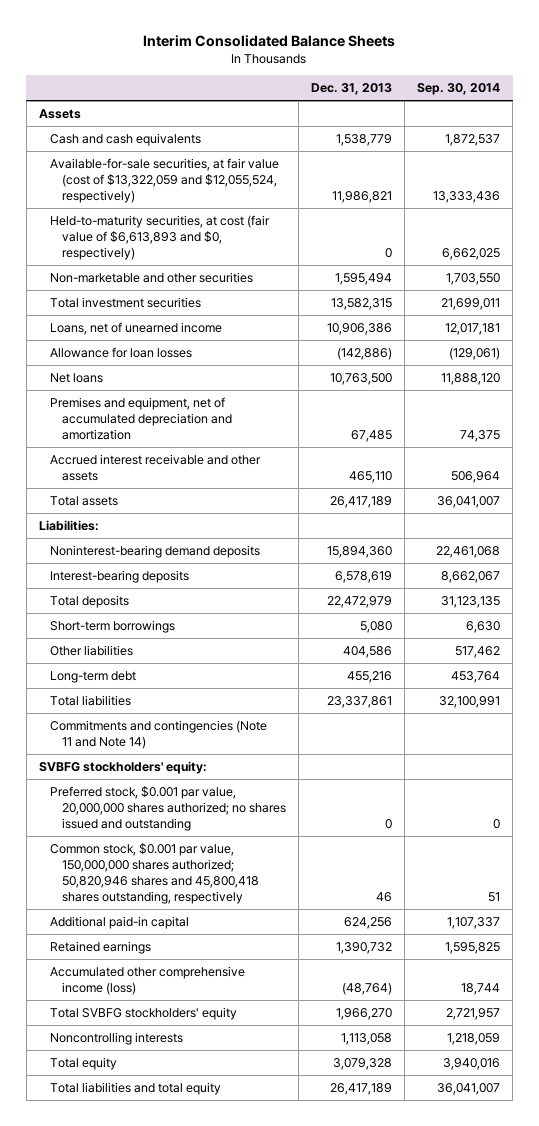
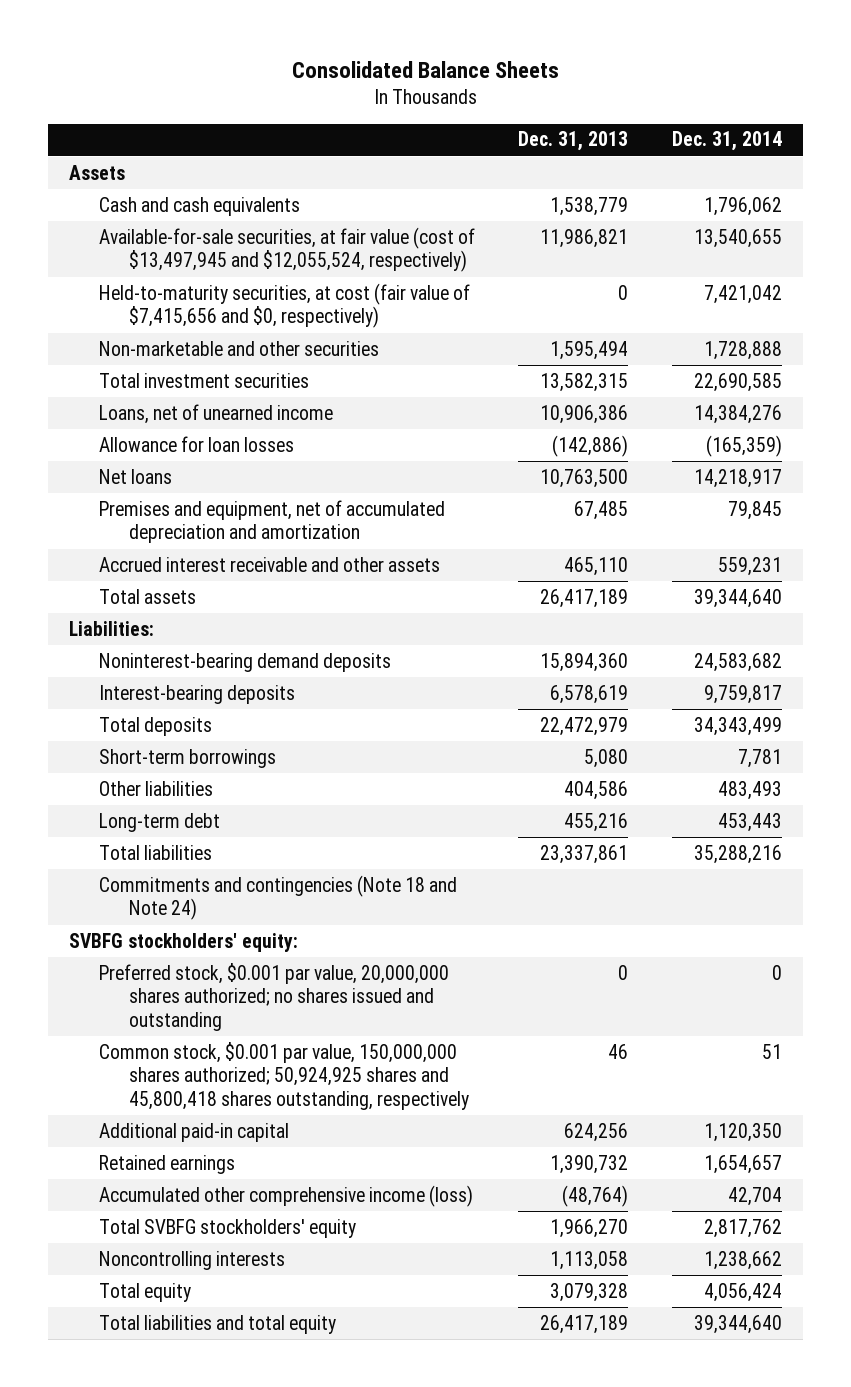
- Interim Consolidated Balance Sheets
+ Consolidated Balance Sheets
- | Dec. 31, 2013 | Sep. 30, 2014
+ | Dec. 31, 2013 | Dec. 31, 2014
- Available-for-sale securities, at fair value (cost of $13,322,059 and $12,055,524, respectively) | 11,986,821 | 13,333,436
- Held-to-maturity securities, at cost (fair value of $6,613,893 and $0, respectively) | 0 | 6,662,025
+ Available-for-sale securities, at fair value (cost of $13,497,945 and $12,055,524, respectively) | 11,986,821 | 13,540,655
+ Held-to-maturity securities, at cost (fair value of $7,415,656 and $0, respectively) | 0 | 7,421,042
- Commitments and contingencies (Note 11 and Note 14)
+ Commitments and contingencies (Note 18 and Note 24)
- Common stock, $0.001 par value, 150,000,000 shares authorized; 50,820,946 shares and 45,800,418 shares outstanding, respectively | 46 | 51
+ Common stock, $0.001 par value, 150,000,000 shares authorized; 50,924,925 shares and 45,800,418 shares outstanding, respectively | 46 | 51

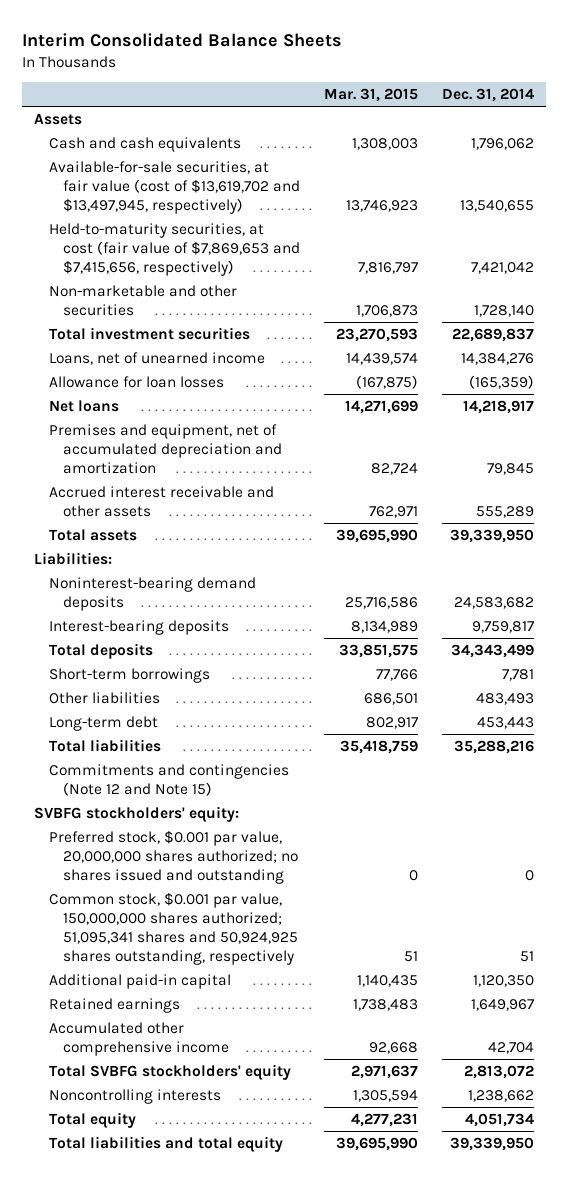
- Consolidated Balance Sheets
+ Interim Consolidated Balance Sheets
- | Dec. 31, 2013 | Dec. 31, 2014
+ | Mar. 31, 2015 | Dec. 31, 2014
- Available-for-sale securities, at fair value (cost of $13,497,945 and $12,055,524, respectively) | 11,986,821 | 13,540,655
- Held-to-maturity securities, at cost (fair value of $7,415,656 and $0, respectively) | 0 | 7,421,042
- Non-marketable and other securities | 1,595,494 | 1,728,888
- Total investment securities | 13,582,315 | 22,690,585
+ Available-for-sale securities, at fair value (cost of $13,619,702 and $13,497,945, respectively) | 13,746,923 | 13,540,655
+ Held-to-maturity securities, at cost (fair value of $7,869,653 and $7,415,656, respectively) | 7,816,797 | 7,421,042
+ Non-marketable and other securities | 1,706,873 | 1,728,140
+ Total investment securities | 23,270,593 | 22,689,837
- Accrued interest receivable and other assets | 465,110 | 559,231
- Total assets | 26,417,189 | 39,344,640
+ Accrued interest receivable and other assets | 762,971 | 555,289
+ Total assets | 39,695,990 | 39,339,950
- Commitments and contingencies (Note 18 and Note 24)
+ Commitments and contingencies (Note 12 and Note 15)
- Common stock, $0.001 par value, 150,000,000 shares authorized; 50,924,925 shares and 45,800,418 shares outstanding, respectively | 46 | 51
+ Common stock, $0.001 par value, 150,000,000 shares authorized; 51,095,341 shares and 50,924,925 shares outstanding, respectively | 51 | 51
- Retained earnings | 1,390,732 | 1,654,657
- Accumulated other comprehensive income (loss) | (48,764) | 42,704
- Total SVBFG stockholders' equity | 1,966,270 | 2,817,762
+ Retained earnings | 1,738,483 | 1,649,967
+ Accumulated other comprehensive income | 92,668 | 42,704
+ Total SVBFG stockholders' equity | 2,971,637 | 2,813,072
- Total equity | 3,079,328 | 4,056,424
- Total liabilities and total equity | 26,417,189 | 39,344,640
+ Total equity | 4,277,231 | 4,051,734
+ Total liabilities and total equity | 39,695,990 | 39,339,950

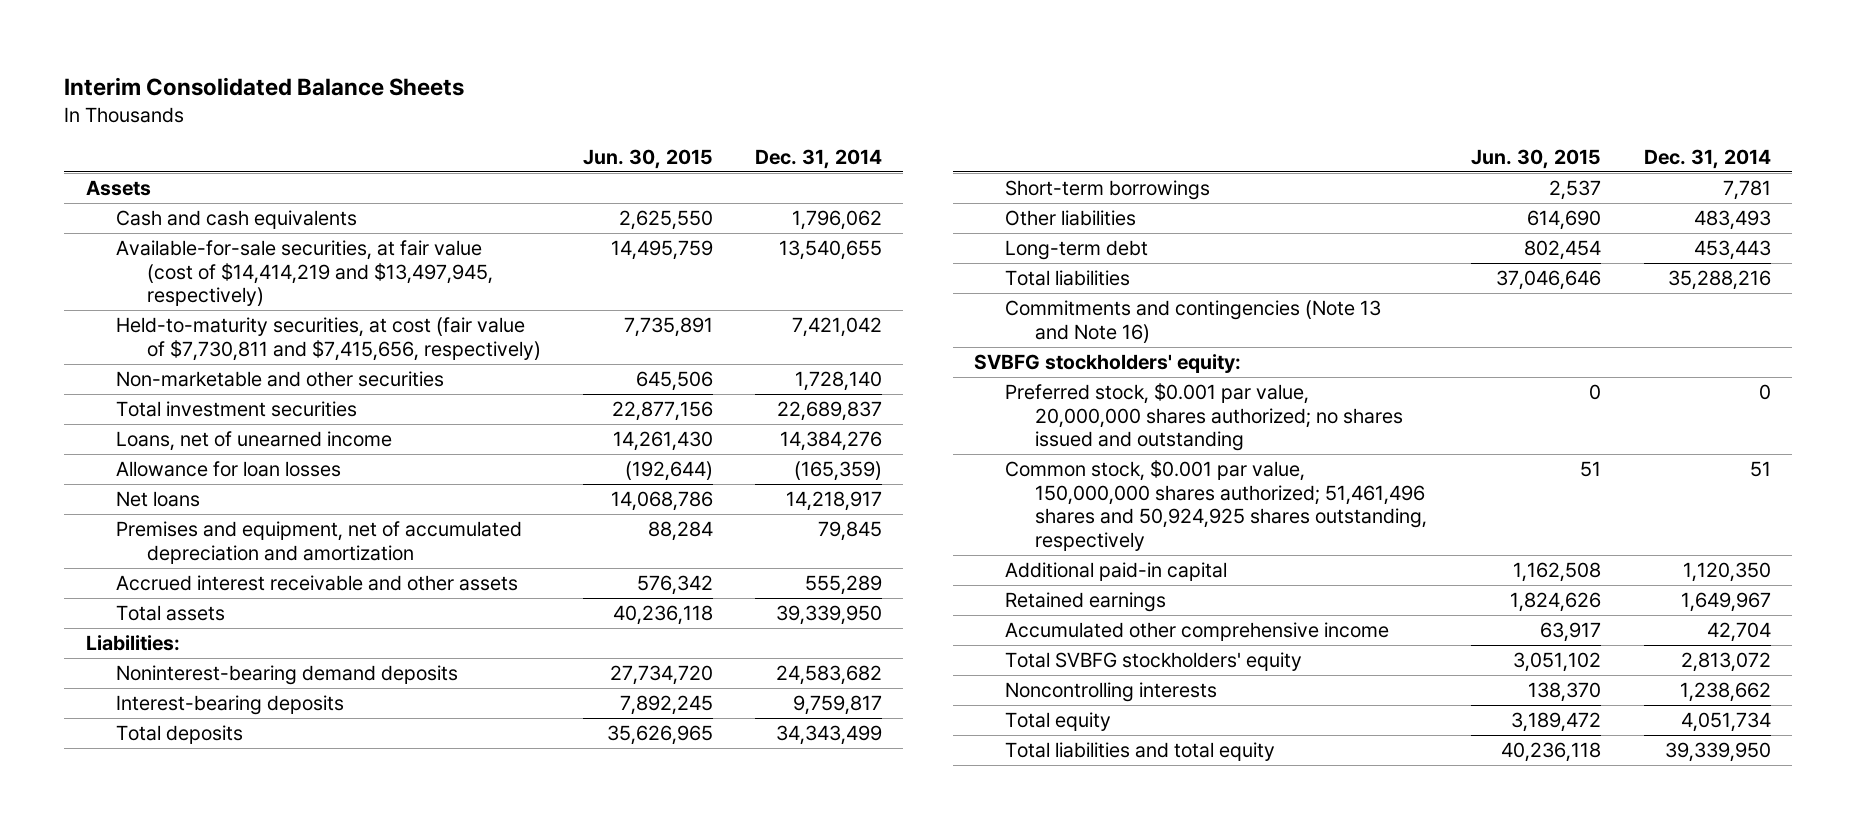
- | Mar. 31, 2015 | Dec. 31, 2014
+ | Jun. 30, 2015 | Dec. 31, 2014
- Available-for-sale securities, at fair value (cost of $13,619,702 and $13,497,945, respectively) | 13,746,923 | 13,540,655
- Held-to-maturity securities, at cost (fair value of $7,869,653 and $7,415,656, respectively) | 7,816,797 | 7,421,042
+ Available-for-sale securities, at fair value (cost of $14,414,219 and $13,497,945, respectively) | 14,495,759 | 13,540,655
+ Held-to-maturity securities, at cost (fair value of $7,730,811 and $7,415,656, respectively) | 7,735,891 | 7,421,042
- Commitments and contingencies (Note 12 and Note 15)
+ Commitments and contingencies (Note 13 and Note 16)
- Common stock, $0.001 par value, 150,000,000 shares authorized; 51,095,341 shares and 50,924,925 shares outstanding, respectively | 51 | 51
+ Common stock, $0.001 par value, 150,000,000 shares authorized; 51,461,496 shares and 50,924,925 shares outstanding, respectively | 51 | 51

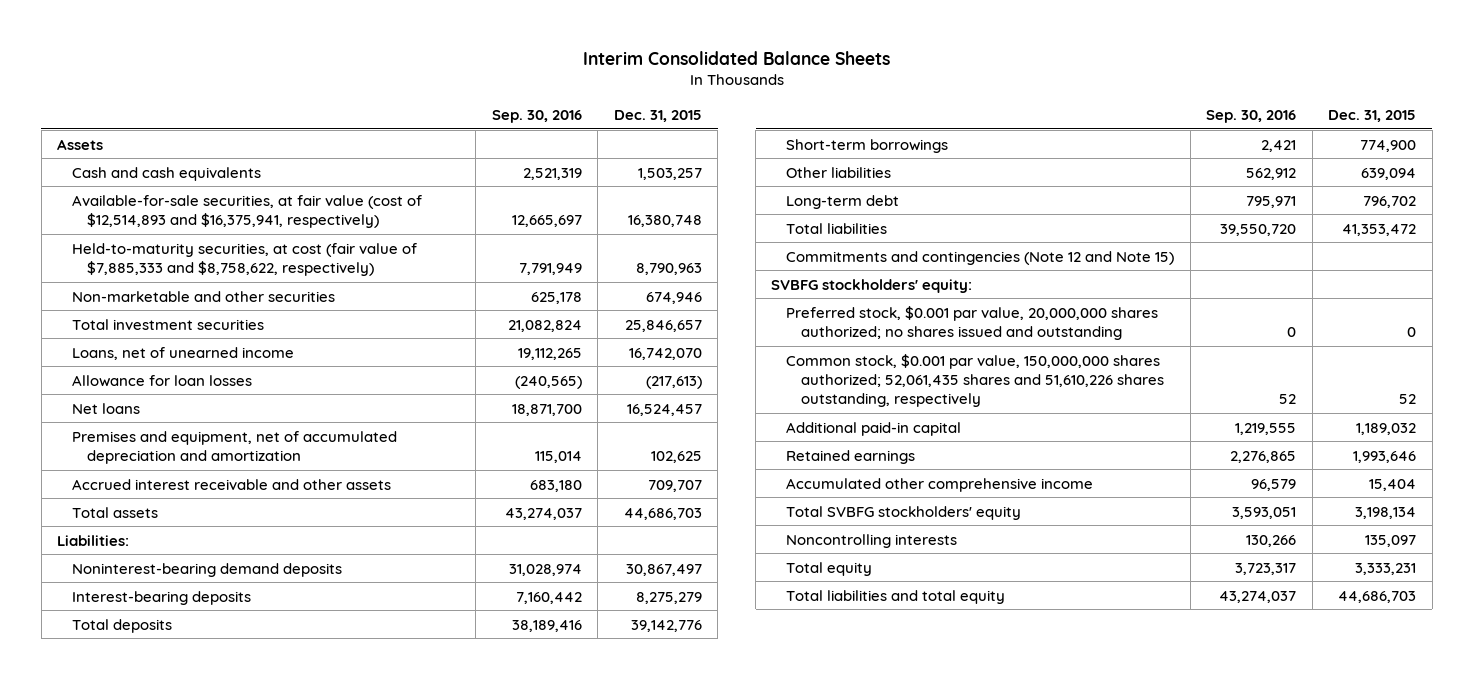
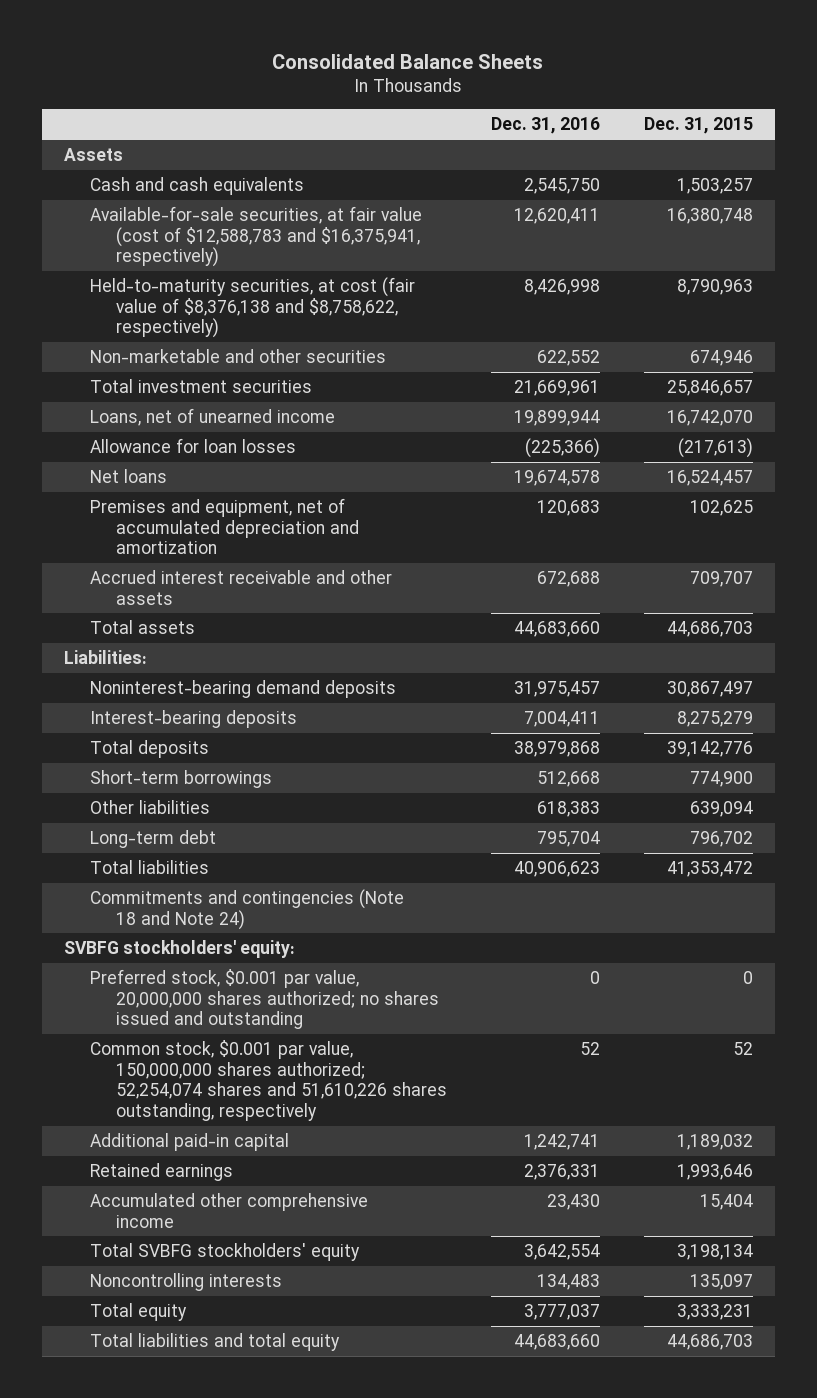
- Interim Consolidated Balance Sheets
+ Consolidated Balance Sheets
- | Sep. 30, 2016 | Dec. 31, 2015
+ | Dec. 31, 2016 | Dec. 31, 2015
- Available-for-sale securities, at fair value (cost of $12,514,893 and $16,375,941, respectively) | 12,665,697 | 16,380,748
- Held-to-maturity securities, at cost (fair value of $7,885,333 and $8,758,622, respectively) | 7,791,949 | 8,790,963
+ Available-for-sale securities, at fair value (cost of $12,588,783 and $16,375,941, respectively) | 12,620,411 | 16,380,748
+ Held-to-maturity securities, at cost (fair value of $8,376,138 and $8,758,622, respectively) | 8,426,998 | 8,790,963
- Commitments and contingencies (Note 12 and Note 15)
+ Commitments and contingencies (Note 18 and Note 24)
- Common stock, $0.001 par value, 150,000,000 shares authorized; 52,061,435 shares and 51,610,226 shares outstanding, respectively | 52 | 52
+ Common stock, $0.001 par value, 150,000,000 shares authorized; 52,254,074 shares and 51,610,226 shares outstanding, respectively | 52 | 52

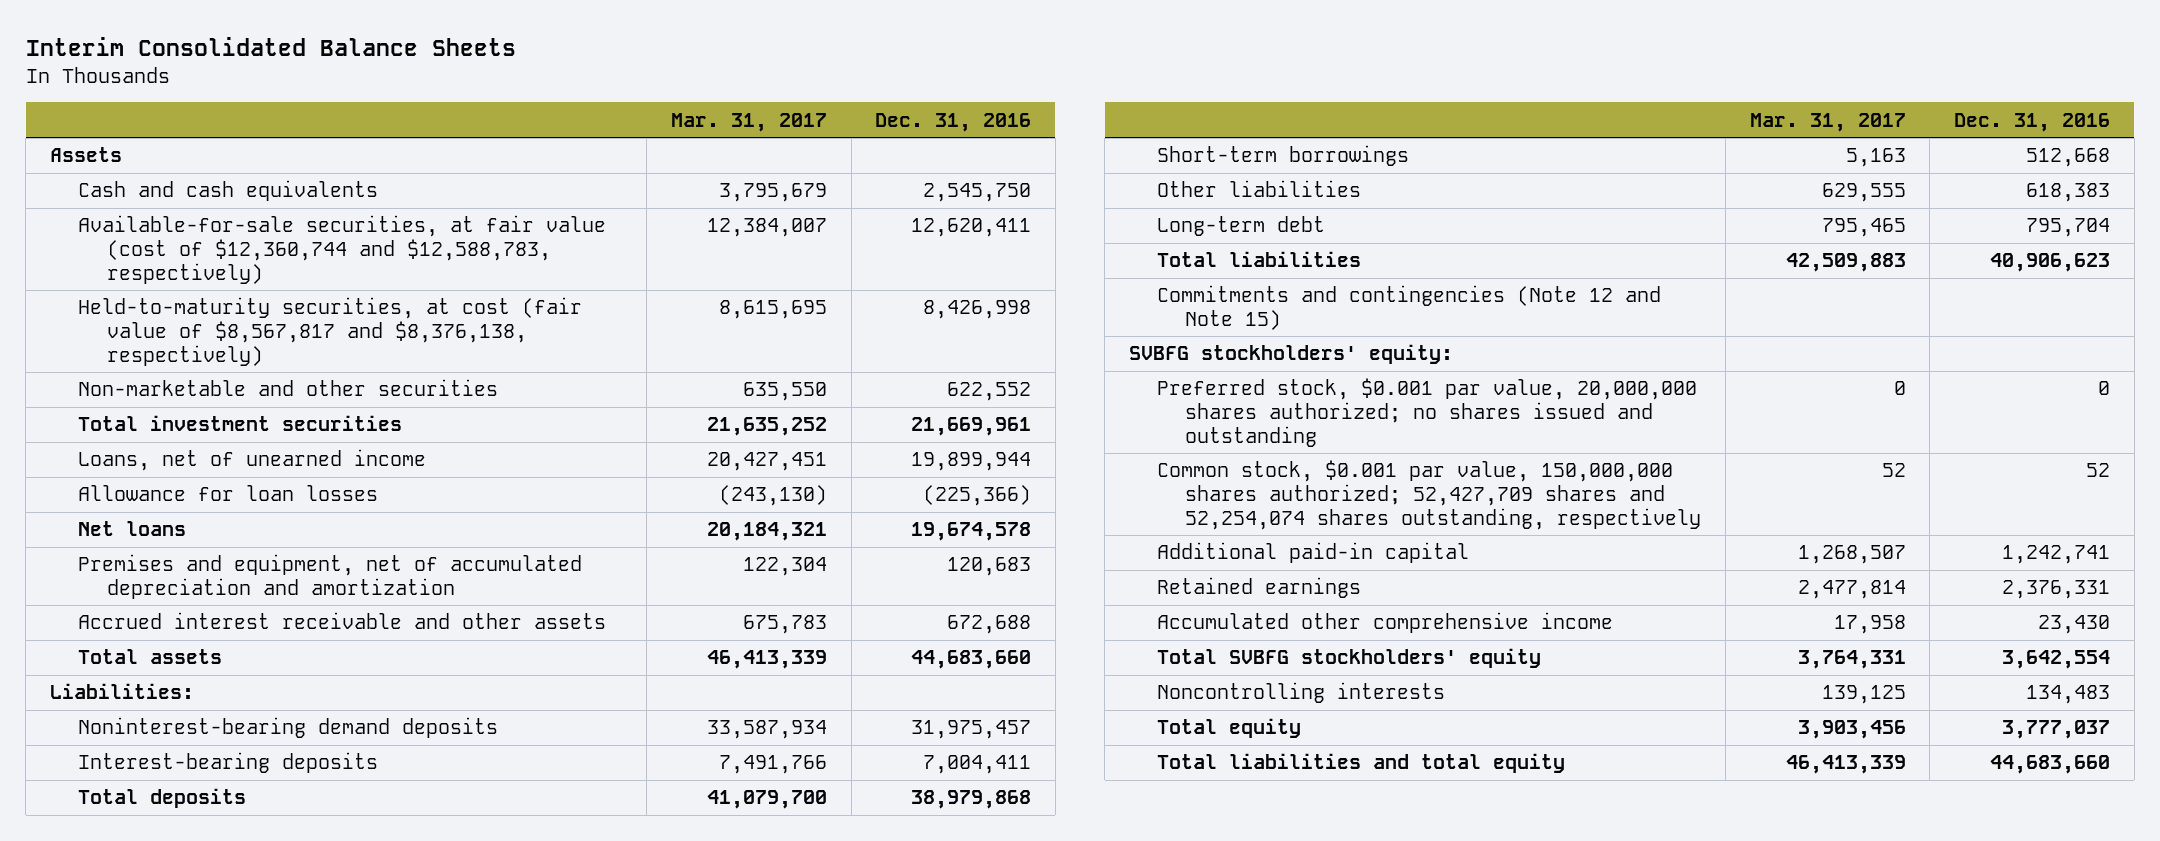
- Consolidated Balance Sheets
+ Interim Consolidated Balance Sheets
- | Dec. 31, 2016 | Dec. 31, 2015
+ | Mar. 31, 2017 | Dec. 31, 2016
- Available-for-sale securities, at fair value (cost of $12,588,783 and $16,375,941, respectively) | 12,620,411 | 16,380,748
- Held-to-maturity securities, at cost (fair value of $8,376,138 and $8,758,622, respectively) | 8,426,998 | 8,790,963
+ Available-for-sale securities, at fair value (cost of $12,360,744 and $12,588,783, respectively) | 12,384,007 | 12,620,411
+ Held-to-maturity securities, at cost (fair value of $8,567,817 and $8,376,138, respectively) | 8,615,695 | 8,426,998
- Commitments and contingencies (Note 18 and Note 24)
+ Commitments and contingencies (Note 12 and Note 15)
- Common stock, $0.001 par value, 150,000,000 shares authorized; 52,254,074 shares and 51,610,226 shares outstanding, respectively | 52 | 52
+ Common stock, $0.001 par value, 150,000,000 shares authorized; 52,427,709 shares and 52,254,074 shares outstanding, respectively | 52 | 52

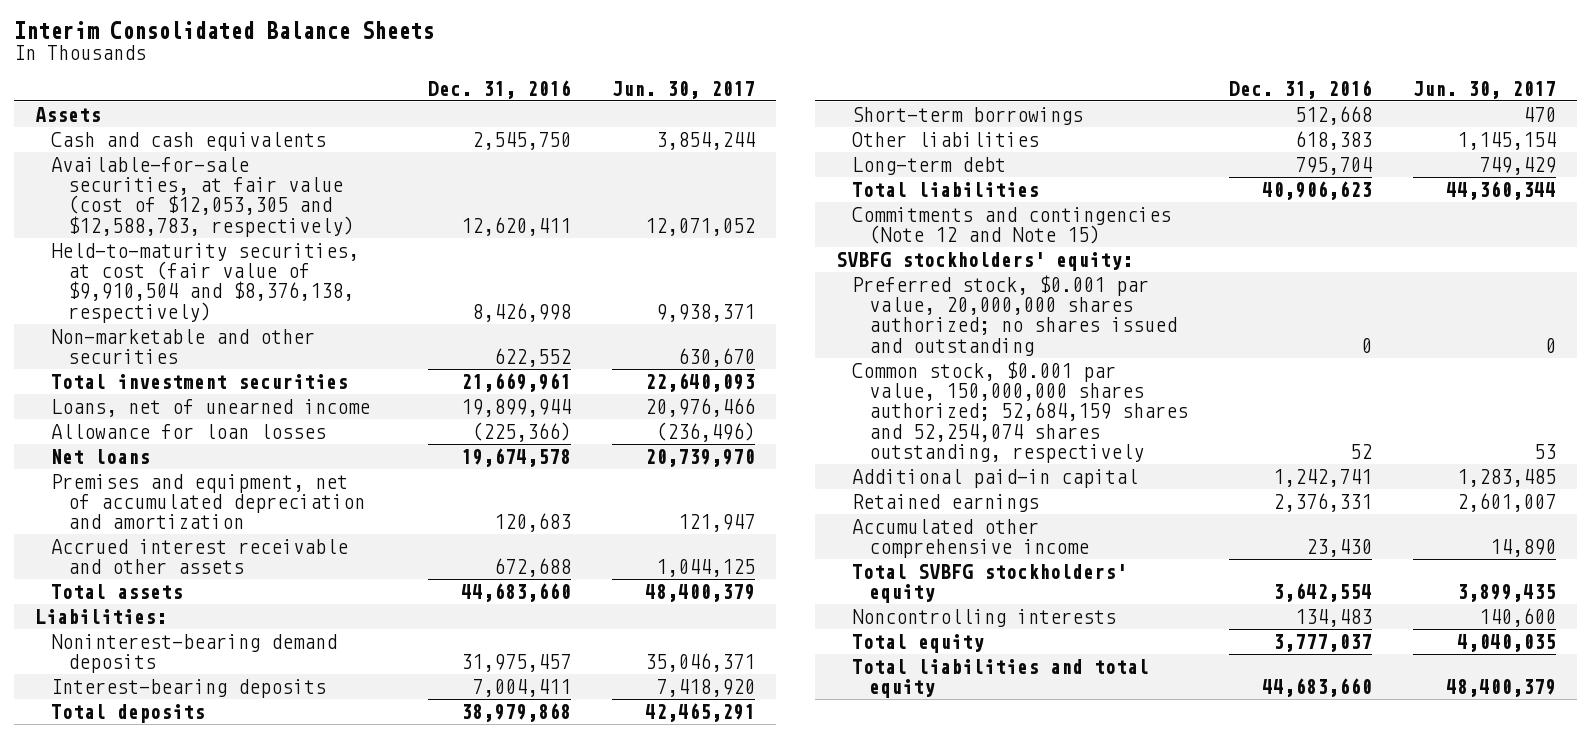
- | Mar. 31, 2017 | Dec. 31, 2016
+ | Dec. 31, 2016 | Jun. 30, 2017
- Available-for-sale securities, at fair value (cost of $12,360,744 and $12,588,783, respectively) | 12,384,007 | 12,620,411
- Held-to-maturity securities, at cost (fair value of $8,567,817 and $8,376,138, respectively) | 8,615,695 | 8,426,998
+ Available-for-sale securities, at fair value (cost of $12,053,305 and $12,588,783, respectively) | 12,620,411 | 12,071,052
+ Held-to-maturity securities, at cost (fair value of $9,910,504 and $8,376,138, respectively) | 8,426,998 | 9,938,371
- Common stock, $0.001 par value, 150,000,000 shares authorized; 52,427,709 shares and 52,254,074 shares outstanding, respectively | 52 | 52
+ Common stock, $0.001 par value, 150,000,000 shares authorized; 52,684,159 shares and 52,254,074 shares outstanding, respectively | 52 | 53

